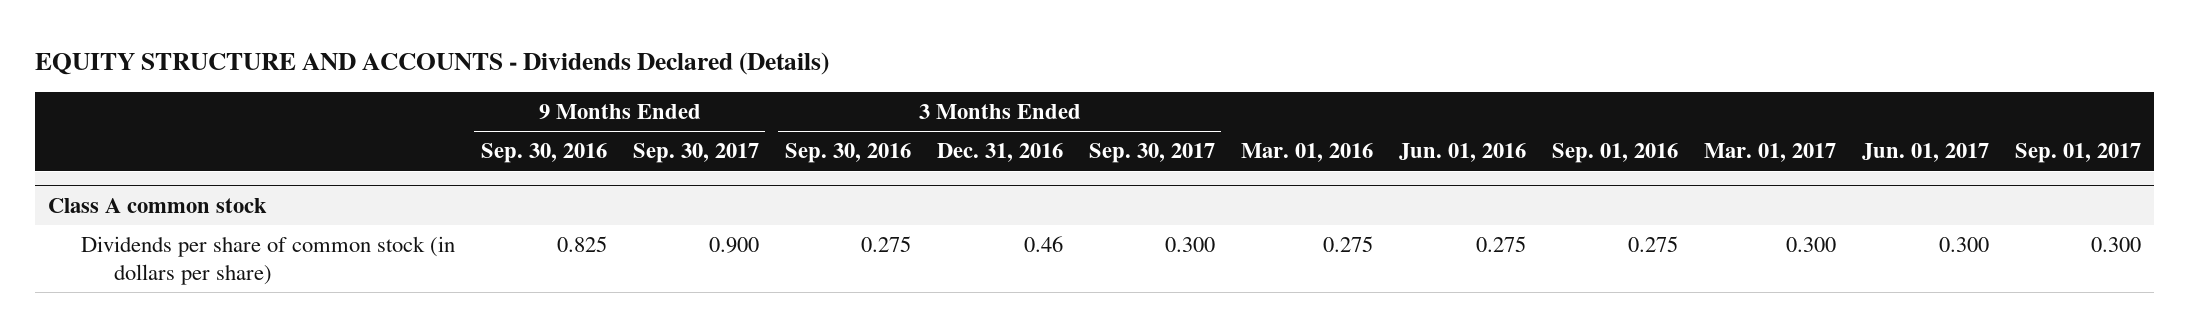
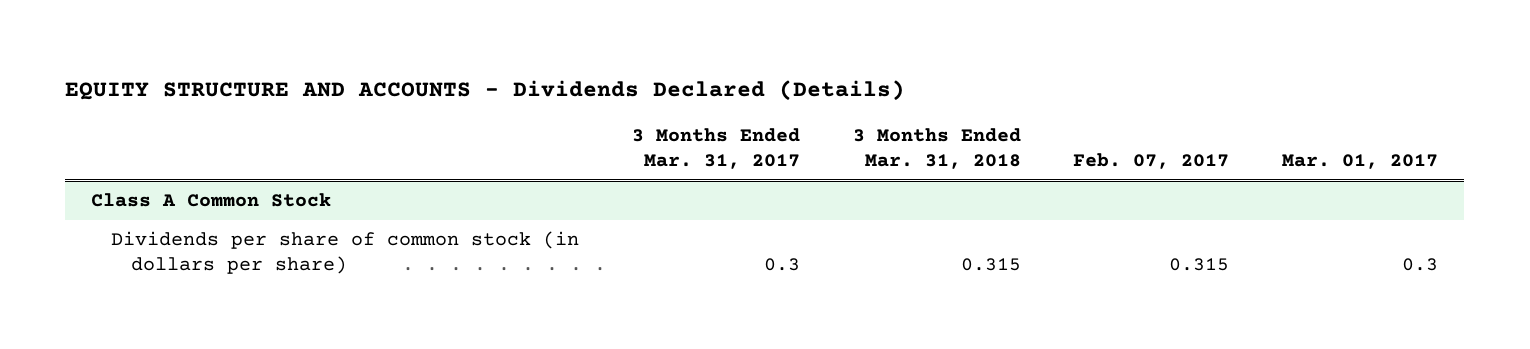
- | 9 Months Ended Sep. 30, 2016 | 9 Months Ended Sep. 30, 2017 | 3 Months Ended Sep. 30, 2016 | 3 Months Ended Dec. 31, 2016 | 3 Months Ended Sep. 30, 2017 | Mar. 01, 2016 | Jun. 01, 2016 | Sep. 01, 2016 | Mar. 01, 2017 | Jun. 01, 2017 | Sep. 01, 2017
+ | 3 Months Ended Mar. 31, 2017 | 3 Months Ended Mar. 31, 2018 | Feb. 07, 2017 | Mar. 01, 2017
- Class A common stock
- Dividends per share of common stock (in dollars per share) | 0.825 | 0.900 | 0.275 | 0.46 | 0.300 | 0.275 | 0.275 | 0.275 | 0.300 | 0.300 | 0.300
+ Class A Common Stock
+ Dividends per share of common stock (in dollars per share) | 0.3 | 0.315 | 0.315 | 0.3

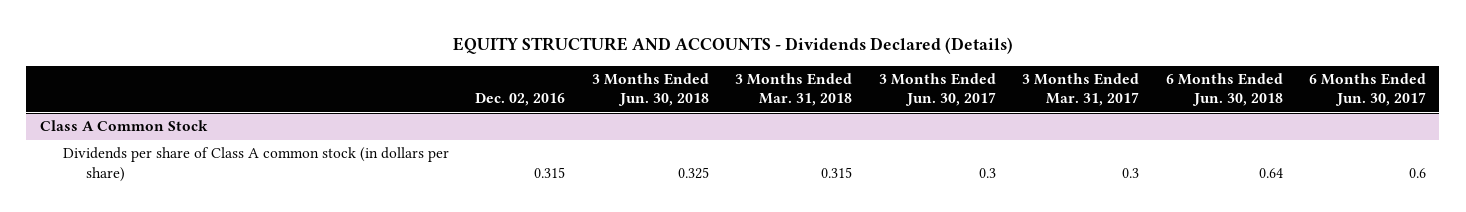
- | 3 Months Ended Mar. 31, 2017 | 3 Months Ended Mar. 31, 2018 | Feb. 07, 2017 | Mar. 01, 2017
+ | Dec. 02, 2016 | 3 Months Ended Jun. 30, 2018 | 3 Months Ended Mar. 31, 2018 | 3 Months Ended Jun. 30, 2017 | 3 Months Ended Mar. 31, 2017 | 6 Months Ended Jun. 30, 2018 | 6 Months Ended Jun. 30, 2017
@ Class A Common Stock
- Dividends per share of common stock (in dollars per share) | 0.3 | 0.315 | 0.315 | 0.3
+ Dividends per share of Class A common stock (in dollars per share) | 0.315 | 0.325 | 0.315 | 0.3 | 0.3 | 0.64 | 0.6

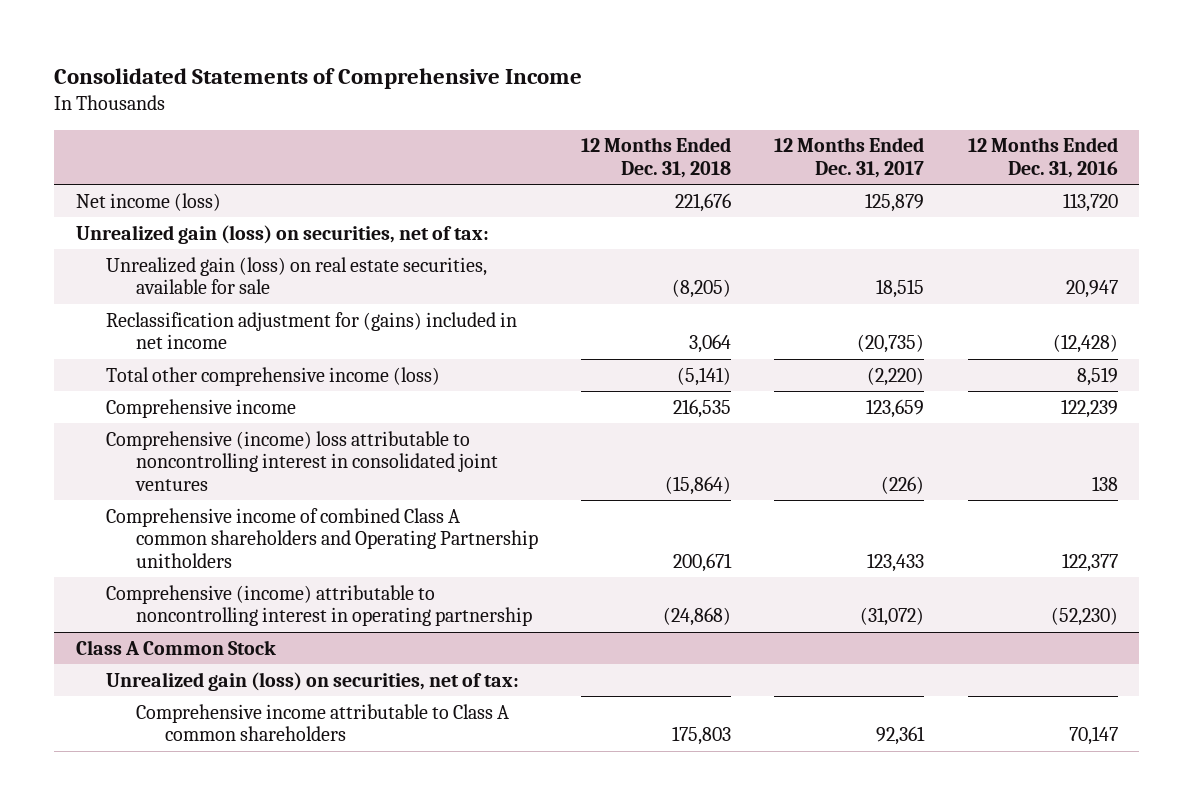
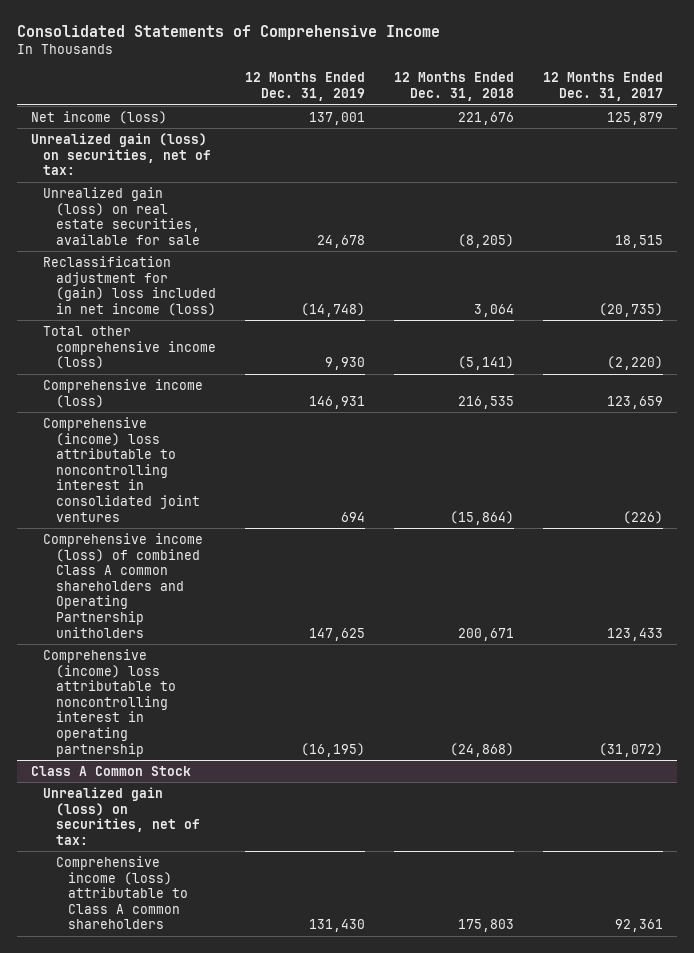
- | 12 Months Ended Dec. 31, 2018 | 12 Months Ended Dec. 31, 2017 | 12 Months Ended Dec. 31, 2016
+ | 12 Months Ended Dec. 31, 2019 | 12 Months Ended Dec. 31, 2018 | 12 Months Ended Dec. 31, 2017
- Reclassification adjustment for (gains) included in net income | 3,064 | (20,735) | (12,428)
+ Reclassification adjustment for (gain) loss included in net income (loss) | (14,748) | 3,064 | (20,735)
- Comprehensive income | 216,535 | 123,659 | 122,239
+ Comprehensive income (loss) | 146,931 | 216,535 | 123,659
- Comprehensive income of combined Class A common shareholders and Operating Partnership unitholders | 200,671 | 123,433 | 122,377
- Comprehensive (income) attributable to noncontrolling interest in operating partnership | (24,868) | (31,072) | (52,230)
+ Comprehensive income (loss) of combined Class A common shareholders and Operating Partnership unitholders | 147,625 | 200,671 | 123,433
+ Comprehensive (income) loss attributable to noncontrolling interest in operating partnership | (16,195) | (24,868) | (31,072)
@ Class A Common Stock
- Comprehensive income attributable to Class A common shareholders | 175,803 | 92,361 | 70,147
+ Comprehensive income (loss) attributable to Class A common shareholders | 131,430 | 175,803 | 92,361

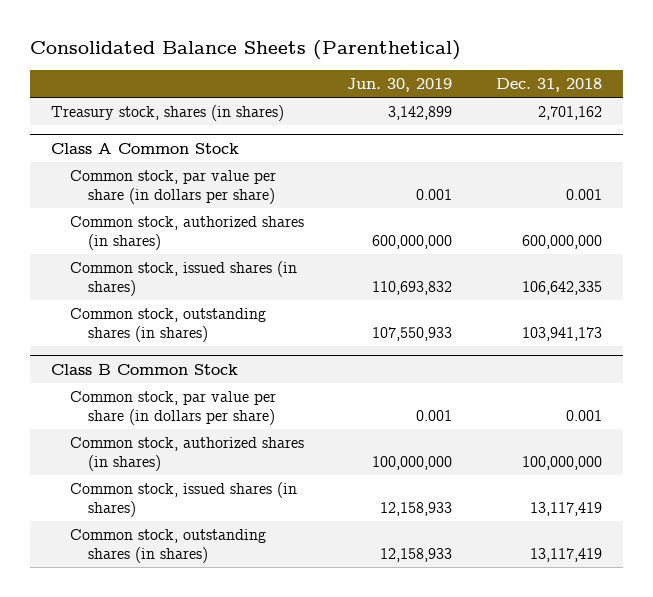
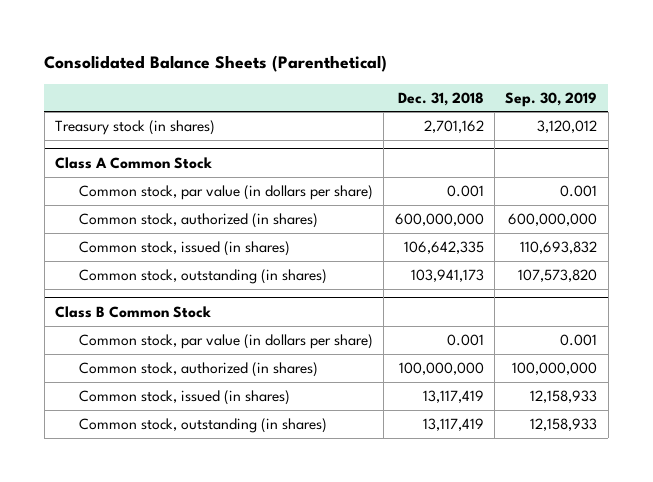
- | Jun. 30, 2019 | Dec. 31, 2018
+ | Dec. 31, 2018 | Sep. 30, 2019
- Treasury stock, shares (in shares) | 3,142,899 | 2,701,162
+ Treasury stock (in shares) | 2,701,162 | 3,120,012
@ Class A Common Stock
- Common stock, par value per share (in dollars per share) | 0.001 | 0.001
- Common stock, authorized shares (in shares) | 600,000,000 | 600,000,000
- Common stock, issued shares (in shares) | 110,693,832 | 106,642,335
- Common stock, outstanding shares (in shares) | 107,550,933 | 103,941,173
+ Common stock, par value (in dollars per share) | 0.001 | 0.001
+ Common stock, authorized (in shares) | 600,000,000 | 600,000,000
+ Common stock, issued (in shares) | 106,642,335 | 110,693,832
+ Common stock, outstanding (in shares) | 103,941,173 | 107,573,820
@ Class B Common Stock
- Common stock, par value per share (in dollars per share) | 0.001 | 0.001
- Common stock, authorized shares (in shares) | 100,000,000 | 100,000,000
- Common stock, issued shares (in shares) | 12,158,933 | 13,117,419
- Common stock, outstanding shares (in shares) | 12,158,933 | 13,117,419
+ Common stock, par value (in dollars per share) | 0.001 | 0.001
+ Common stock, authorized (in shares) | 100,000,000 | 100,000,000
+ Common stock, issued (in shares) | 13,117,419 | 12,158,933
+ Common stock, outstanding (in shares) | 13,117,419 | 12,158,933

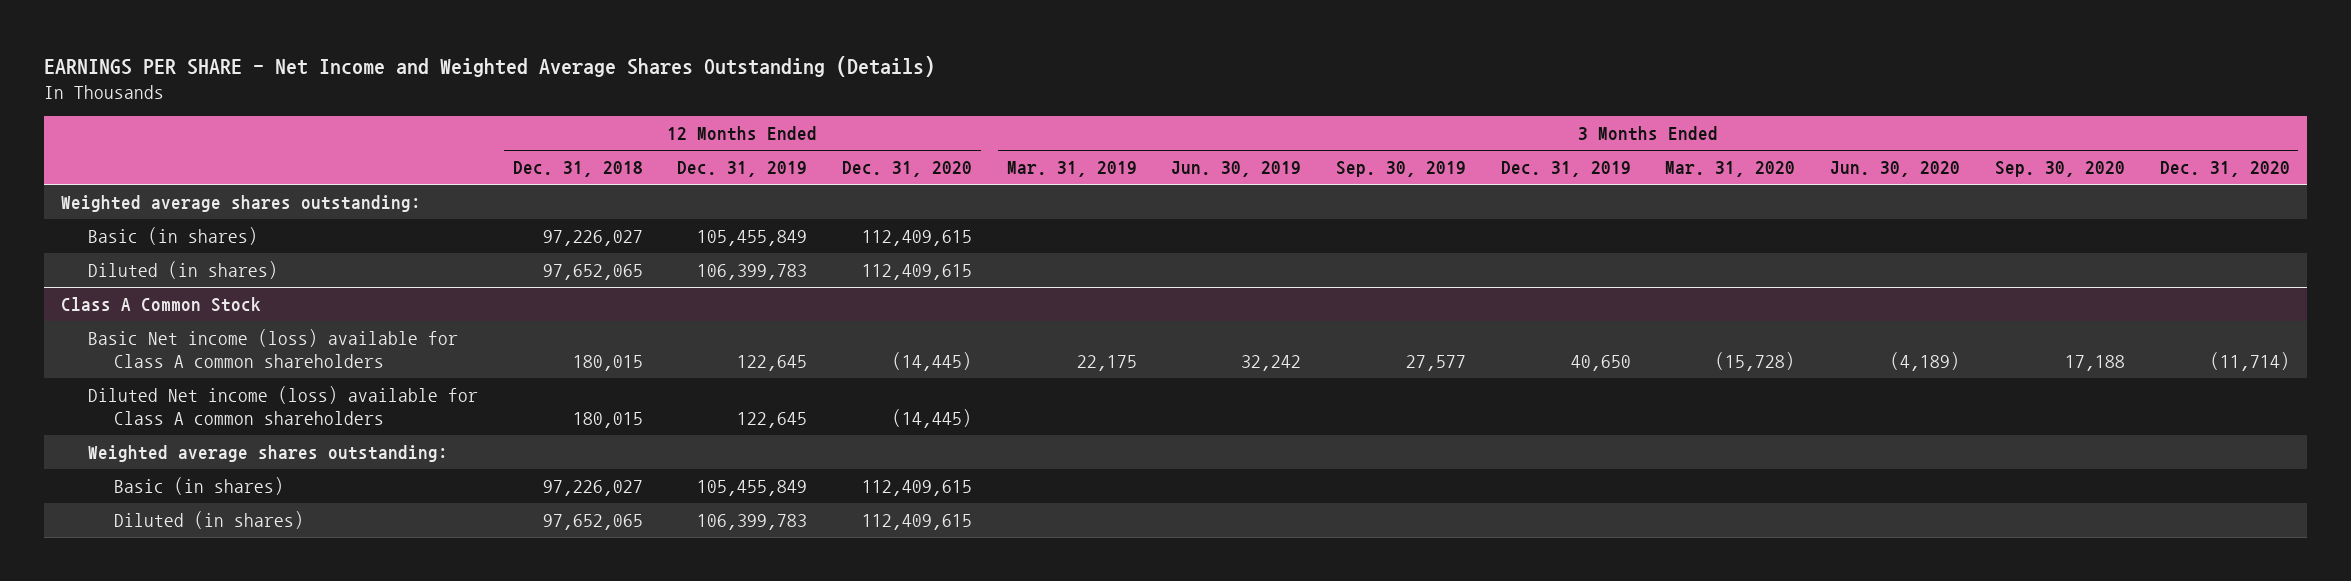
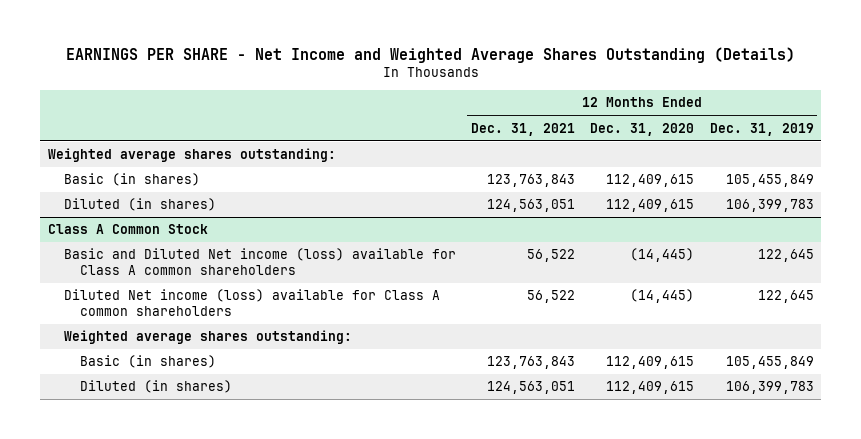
- | 12 Months Ended Dec. 31, 2018 | 12 Months Ended Dec. 31, 2019 | 12 Months Ended Dec. 31, 2020 | 3 Months Ended Mar. 31, 2019 | 3 Months Ended Jun. 30, 2019 | 3 Months Ended Sep. 30, 2019 | 3 Months Ended Dec. 31, 2019 | 3 Months Ended Mar. 31, 2020 | 3 Months Ended Jun. 30, 2020 | 3 Months Ended Sep. 30, 2020 | 3 Months Ended Dec. 31, 2020
+ | 12 Months Ended Dec. 31, 2021 | 12 Months Ended Dec. 31, 2020 | 12 Months Ended Dec. 31, 2019
@ Class A Common Stock
- Basic Net income (loss) available for Class A common shareholders | 180,015 | 122,645 | (14,445) | 22,175 | 32,242 | 27,577 | 40,650 | (15,728) | (4,189) | 17,188 | (11,714)
+ Basic and Diluted Net income (loss) available for Class A common shareholders | 56,522 | (14,445) | 122,645

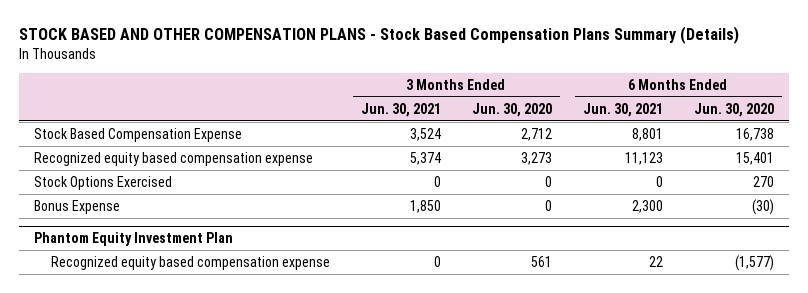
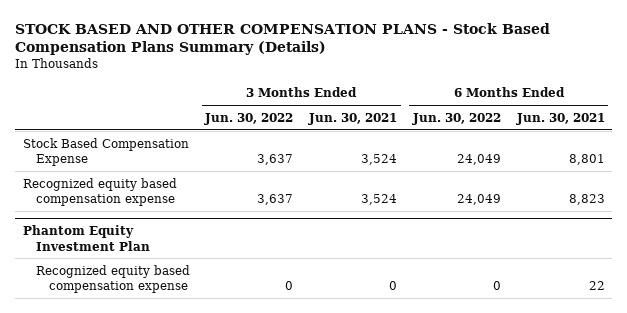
- | 3 Months Ended Jun. 30, 2021 | 3 Months Ended Jun. 30, 2020 | 6 Months Ended Jun. 30, 2021 | 6 Months Ended Jun. 30, 2020
+ | 3 Months Ended Jun. 30, 2022 | 3 Months Ended Jun. 30, 2021 | 6 Months Ended Jun. 30, 2022 | 6 Months Ended Jun. 30, 2021
- Recognized equity based compensation expense | 5,374 | 3,273 | 11,123 | 15,401
- Stock Options Exercised | 0 | 0 | 0 | 270
- Bonus Expense | 1,850 | 0 | 2,300 | (30)
+ Recognized equity based compensation expense | 3,637 | 3,524 | 24,049 | 8,823

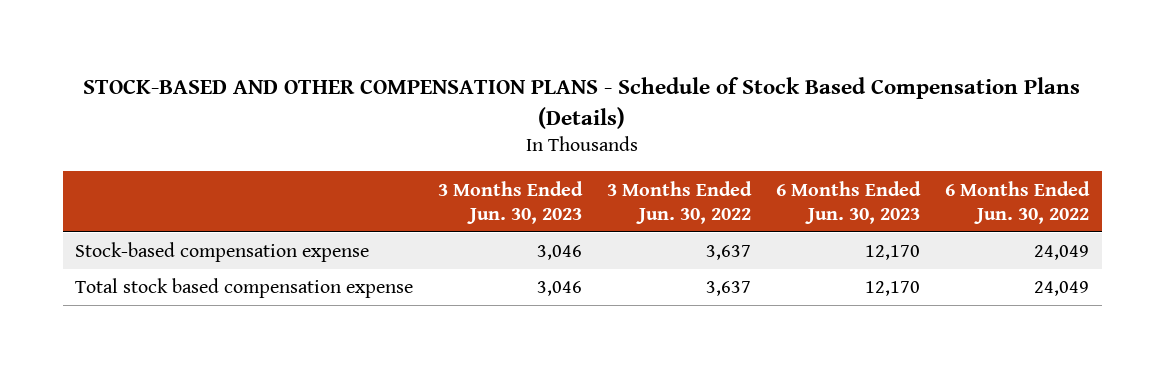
- STOCK BASED AND OTHER COMPENSATION PLANS - Stock Based Compensation Plans Summary (Details)
+ STOCK-BASED AND OTHER COMPENSATION PLANS - Schedule of Stock Based Compensation Plans (Details)
- | 3 Months Ended Jun. 30, 2022 | 3 Months Ended Jun. 30, 2021 | 6 Months Ended Jun. 30, 2022 | 6 Months Ended Jun. 30, 2021
+ | 3 Months Ended Jun. 30, 2023 | 3 Months Ended Jun. 30, 2022 | 6 Months Ended Jun. 30, 2023 | 6 Months Ended Jun. 30, 2022
- Stock Based Compensation Expense | 3,637 | 3,524 | 24,049 | 8,801
- Recognized equity based compensation expense | 3,637 | 3,524 | 24,049 | 8,823
- Phantom Equity Investment Plan
- Recognized equity based compensation expense | 0 | 0 | 0 | 22
+ Stock-based compensation expense | 3,046 | 3,637 | 12,170 | 24,049
+ Total stock based compensation expense | 3,046 | 3,637 | 12,170 | 24,049

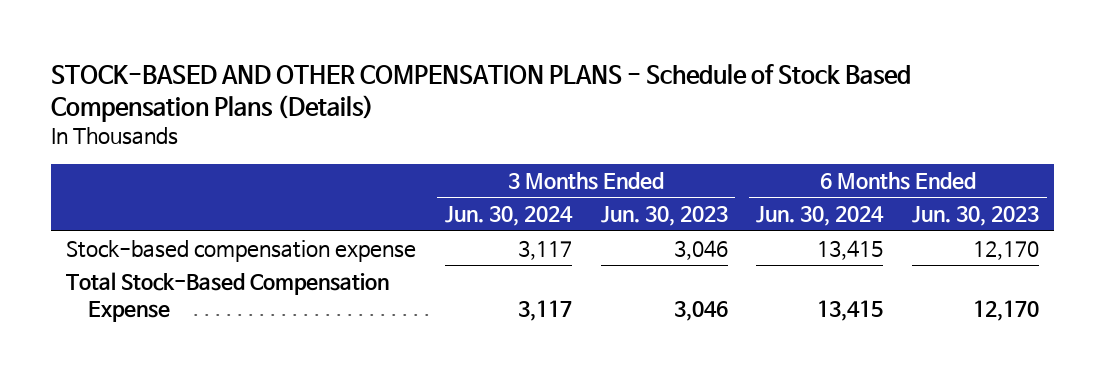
- | 3 Months Ended Jun. 30, 2023 | 3 Months Ended Jun. 30, 2022 | 6 Months Ended Jun. 30, 2023 | 6 Months Ended Jun. 30, 2022
+ | 3 Months Ended Jun. 30, 2024 | 3 Months Ended Jun. 30, 2023 | 6 Months Ended Jun. 30, 2024 | 6 Months Ended Jun. 30, 2023
- Total stock based compensation expense | 3,046 | 3,637 | 12,170 | 24,049
+ Total Stock-Based Compensation Expense | 3,117 | 3,046 | 13,415 | 12,170

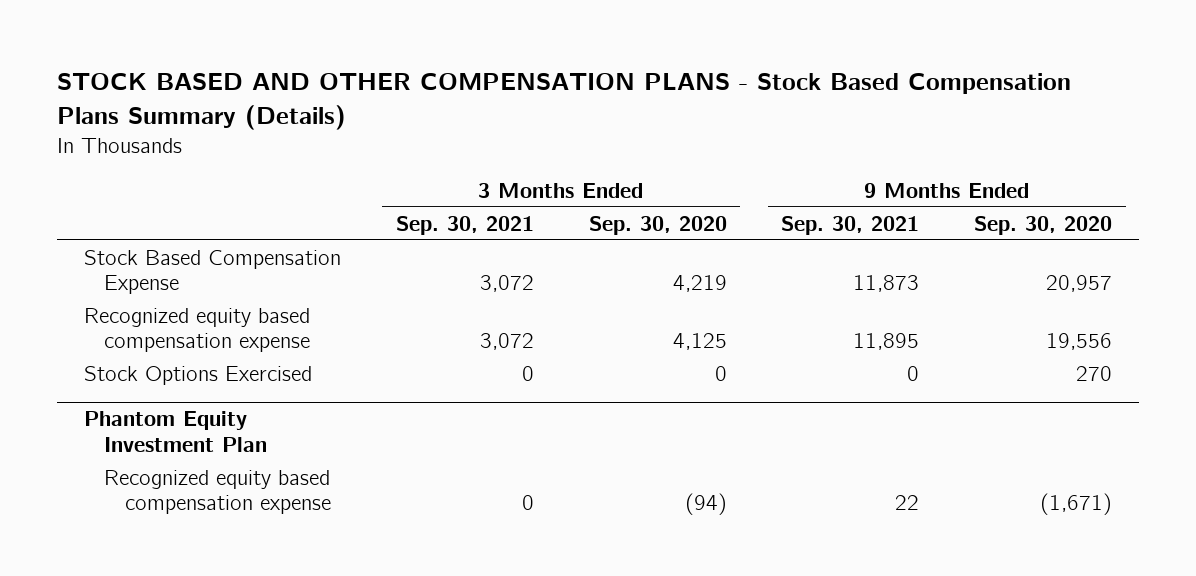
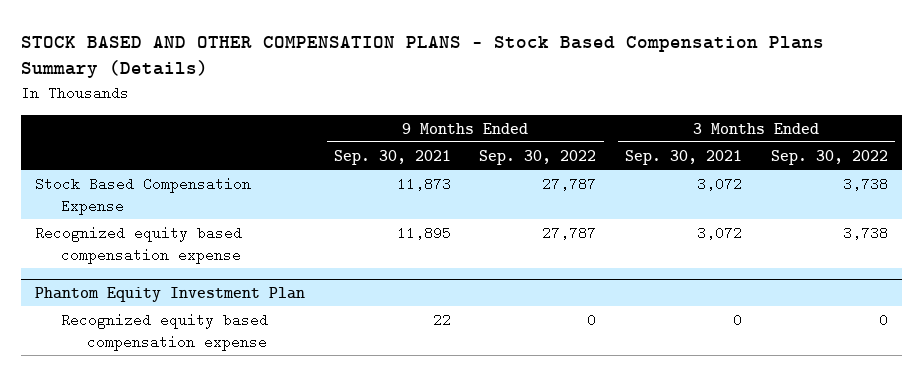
- | 3 Months Ended Sep. 30, 2021 | 3 Months Ended Sep. 30, 2020 | 9 Months Ended Sep. 30, 2021 | 9 Months Ended Sep. 30, 2020
+ | 9 Months Ended Sep. 30, 2021 | 9 Months Ended Sep. 30, 2022 | 3 Months Ended Sep. 30, 2021 | 3 Months Ended Sep. 30, 2022
- Stock Options Exercised | 0 | 0 | 0 | 270

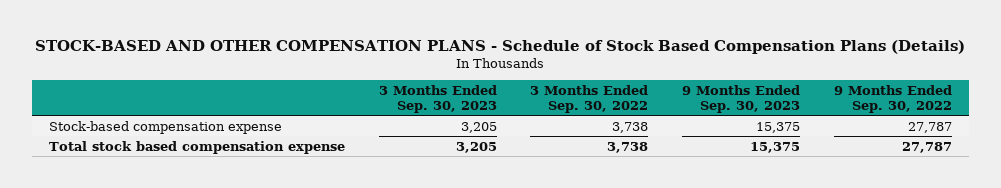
- STOCK BASED AND OTHER COMPENSATION PLANS - Stock Based Compensation Plans Summary (Details)
+ STOCK-BASED AND OTHER COMPENSATION PLANS - Schedule of Stock Based Compensation Plans (Details)
- | 9 Months Ended Sep. 30, 2021 | 9 Months Ended Sep. 30, 2022 | 3 Months Ended Sep. 30, 2021 | 3 Months Ended Sep. 30, 2022
+ | 3 Months Ended Sep. 30, 2023 | 3 Months Ended Sep. 30, 2022 | 9 Months Ended Sep. 30, 2023 | 9 Months Ended Sep. 30, 2022
- Stock Based Compensation Expense | 11,873 | 27,787 | 3,072 | 3,738
- Recognized equity based compensation expense | 11,895 | 27,787 | 3,072 | 3,738
- Phantom Equity Investment Plan
- Recognized equity based compensation expense | 22 | 0 | 0 | 0
+ Stock-based compensation expense | 3,205 | 3,738 | 15,375 | 27,787
+ Total stock based compensation expense | 3,205 | 3,738 | 15,375 | 27,787

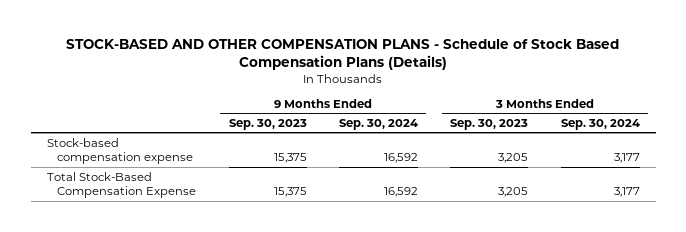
- | 3 Months Ended Sep. 30, 2023 | 3 Months Ended Sep. 30, 2022 | 9 Months Ended Sep. 30, 2023 | 9 Months Ended Sep. 30, 2022
+ | 9 Months Ended Sep. 30, 2023 | 9 Months Ended Sep. 30, 2024 | 3 Months Ended Sep. 30, 2023 | 3 Months Ended Sep. 30, 2024
- Total stock based compensation expense | 3,205 | 3,738 | 15,375 | 27,787
+ Total Stock-Based Compensation Expense | 15,375 | 16,592 | 3,205 | 3,177

